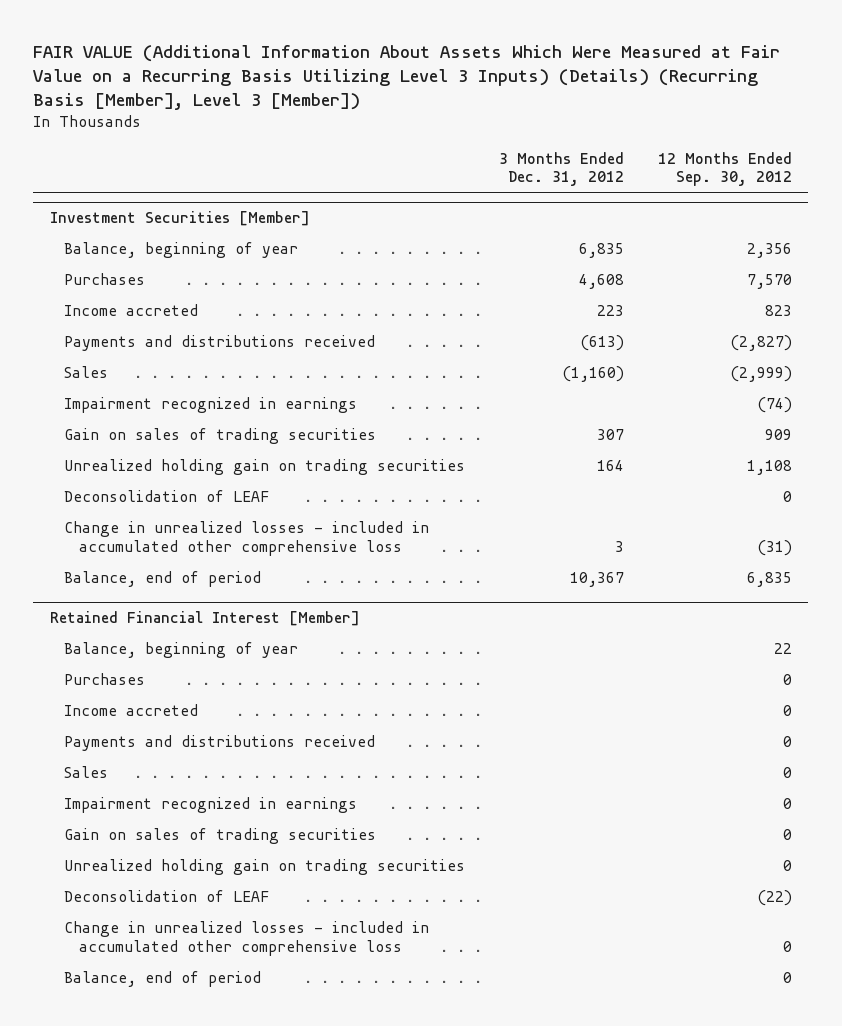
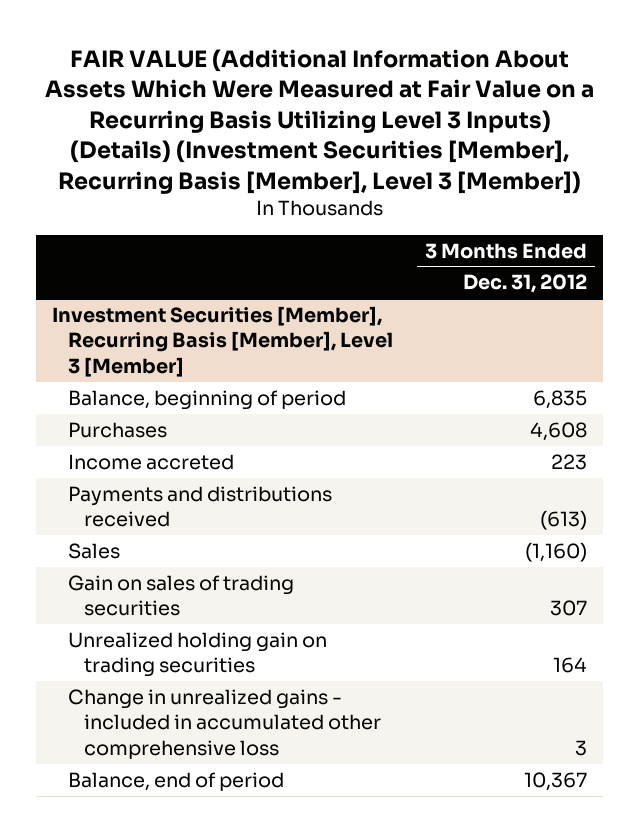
- FAIR VALUE (Additional Information About Assets Which Were Measured at Fair Value on a Recurring Basis Utilizing Level 3 Inputs) (Details) (Recurring Basis [Member], Level 3 [Member])
+ FAIR VALUE (Additional Information About Assets Which Were Measured at Fair Value on a Recurring Basis Utilizing Level 3 Inputs) (Details) (Investment Securities [Member], Recurring Basis [Member], Level 3 [Member])
- | 3 Months Ended Dec. 31, 2012 | 12 Months Ended Sep. 30, 2012
+ | 3 Months Ended Dec. 31, 2012
- Investment Securities [Member]
- Balance, beginning of year | 6,835 | 2,356
+ Investment Securities [Member], Recurring Basis [Member], Level 3 [Member]
+ Balance, beginning of period | 6,835
- Impairment recognized in earnings | | (74)
- Deconsolidation of LEAF | | 0
- Change in unrealized losses - included in accumulated other comprehensive loss | 3 | (31)
+ Change in unrealized gains - included in accumulated other comprehensive loss | 3
- Retained Financial Interest [Member]
- Balance, beginning of year | | 22
- Purchases | | 0
- Income accreted | | 0
- Payments and distributions received | | 0
- Sales | | 0
- Impairment recognized in earnings | | 0
- Gain on sales of trading securities | | 0
- Unrealized holding gain on trading securities | | 0
- Deconsolidation of LEAF | | (22)
- Change in unrealized losses - included in accumulated other comprehensive loss | | 0
- Balance, end of period | | 0

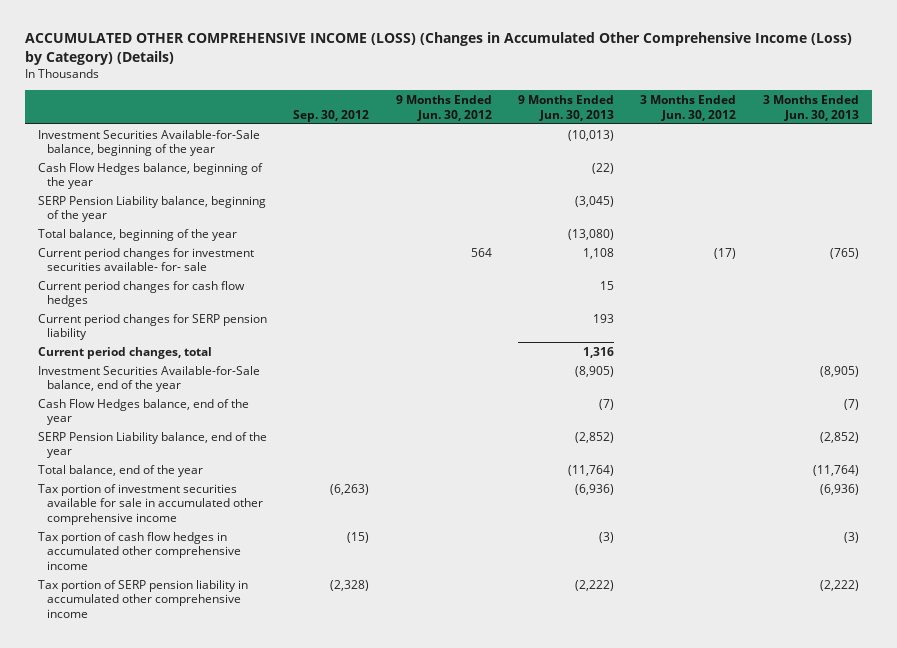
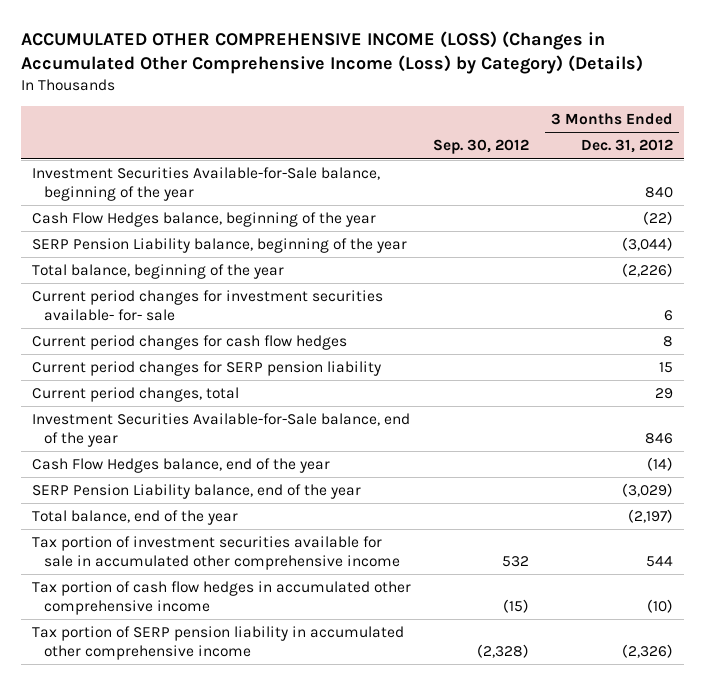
- | Sep. 30, 2012 | 9 Months Ended Jun. 30, 2012 | 9 Months Ended Jun. 30, 2013 | 3 Months Ended Jun. 30, 2012 | 3 Months Ended Jun. 30, 2013
+ | Sep. 30, 2012 | 3 Months Ended Dec. 31, 2012
- Tax portion of investment securities available for sale in accumulated other comprehensive income | (6,263) | | (6,936) | | (6,936)
+ Tax portion of investment securities available for sale in accumulated other comprehensive income | 532 | 544

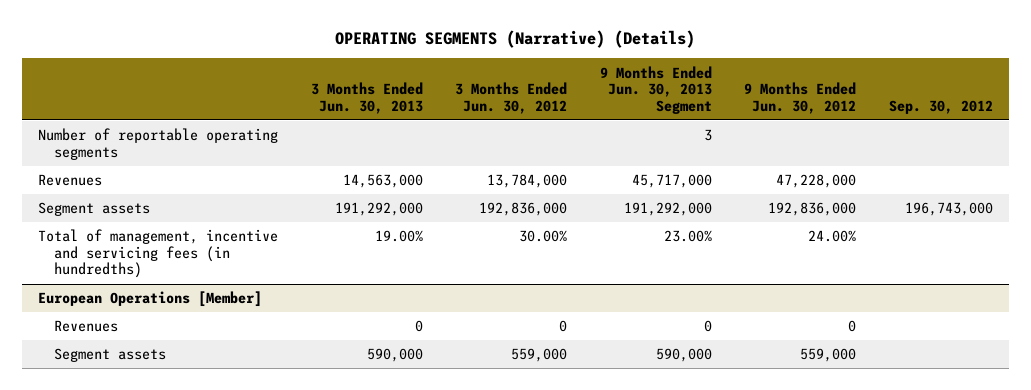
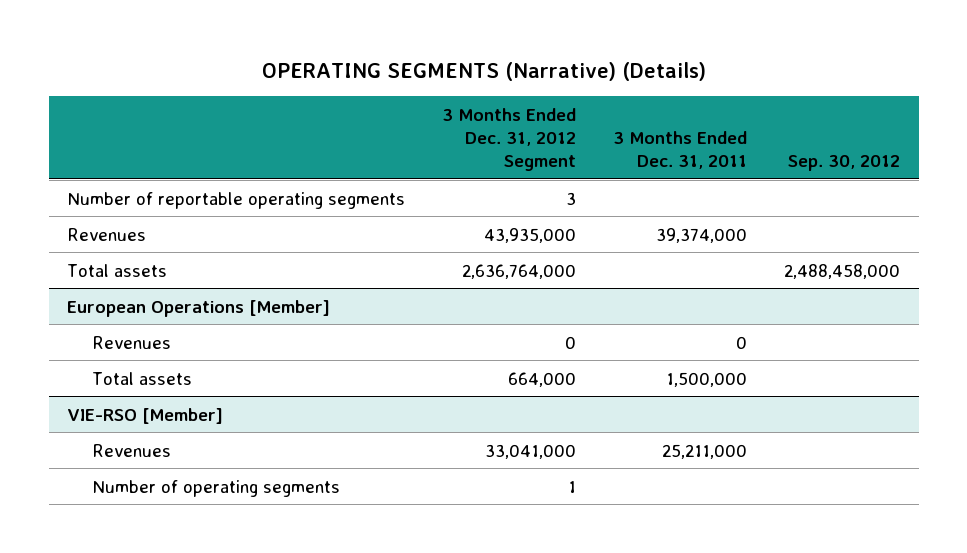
- | 3 Months Ended Jun. 30, 2013 | 3 Months Ended Jun. 30, 2012 | 9 Months Ended Jun. 30, 2013 Segment | 9 Months Ended Jun. 30, 2012 | Sep. 30, 2012
+ | 3 Months Ended Dec. 31, 2012 Segment | 3 Months Ended Dec. 31, 2011 | Sep. 30, 2012
- Segment assets | 191,292,000 | 192,836,000 | 191,292,000 | 192,836,000 | 196,743,000
- Total of management, incentive and servicing fees (in hundredths) | 19.00% | 30.00% | 23.00% | 24.00% |
+ Total assets | 2,636,764,000 | | 2,488,458,000
@ European Operations [Member]
- Segment assets | 590,000 | 559,000 | 590,000 | 559,000 |
+ Total assets | 664,000 | 1,500,000 |
+ VIE-RSO [Member]
+ Revenues | 33,041,000 | 25,211,000 |
+ Number of operating segments | 1 | |

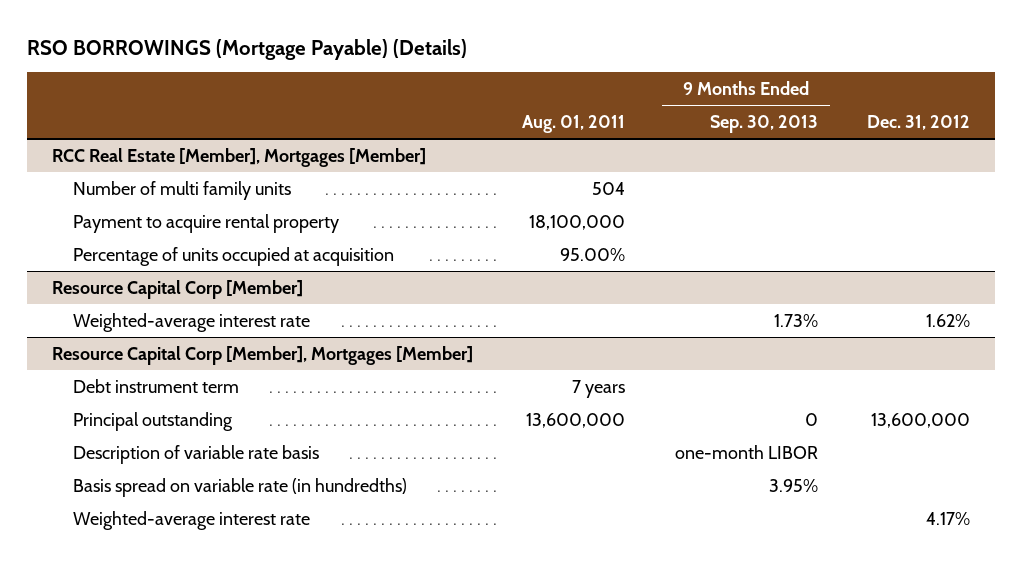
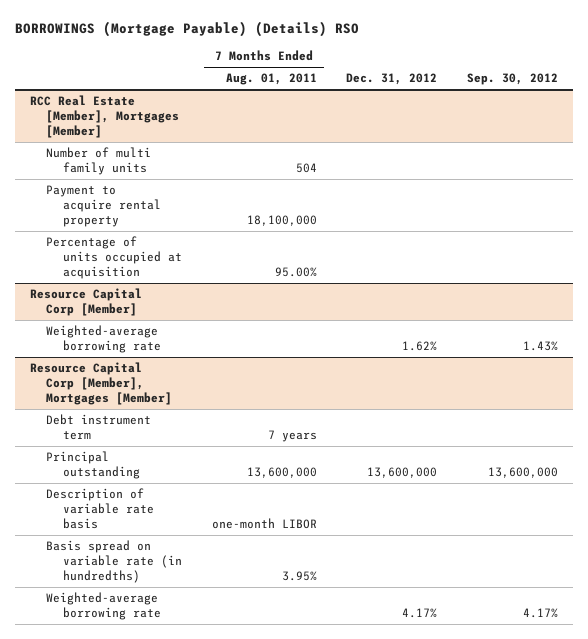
- RSO BORROWINGS (Mortgage Payable) (Details)
+ BORROWINGS (Mortgage Payable) (Details) RSO
- | Aug. 01, 2011 | 9 Months Ended Sep. 30, 2013 | Dec. 31, 2012
+ | 7 Months Ended Aug. 01, 2011 | Dec. 31, 2012 | Sep. 30, 2012
@ Resource Capital Corp [Member]
- Weighted-average interest rate | | 1.73% | 1.62%
+ Weighted-average borrowing rate | | 1.62% | 1.43%
@ Resource Capital Corp [Member], Mortgages [Member]
- Weighted-average interest rate | | | 4.17%
+ Weighted-average borrowing rate | | 4.17% | 4.17%

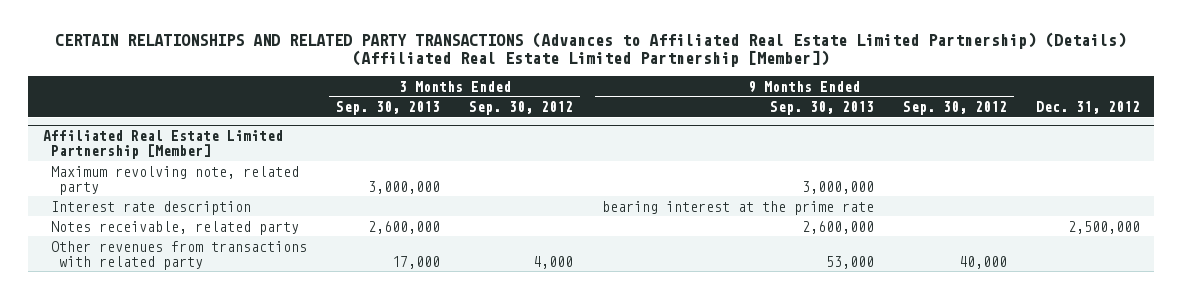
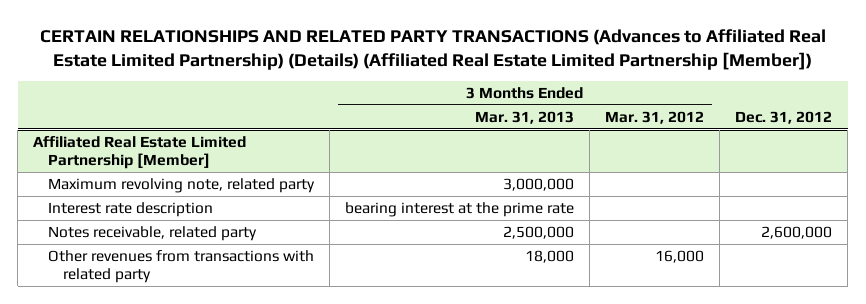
- | 3 Months Ended Sep. 30, 2013 | 3 Months Ended Sep. 30, 2012 | 9 Months Ended Sep. 30, 2013 | 9 Months Ended Sep. 30, 2012 | Dec. 31, 2012
+ | 3 Months Ended Mar. 31, 2013 | 3 Months Ended Mar. 31, 2012 | Dec. 31, 2012
@ Affiliated Real Estate Limited Partnership [Member]
- Notes receivable, related party | 2,600,000 | | 2,600,000 | | 2,500,000
+ Notes receivable, related party | 2,500,000 | | 2,600,000

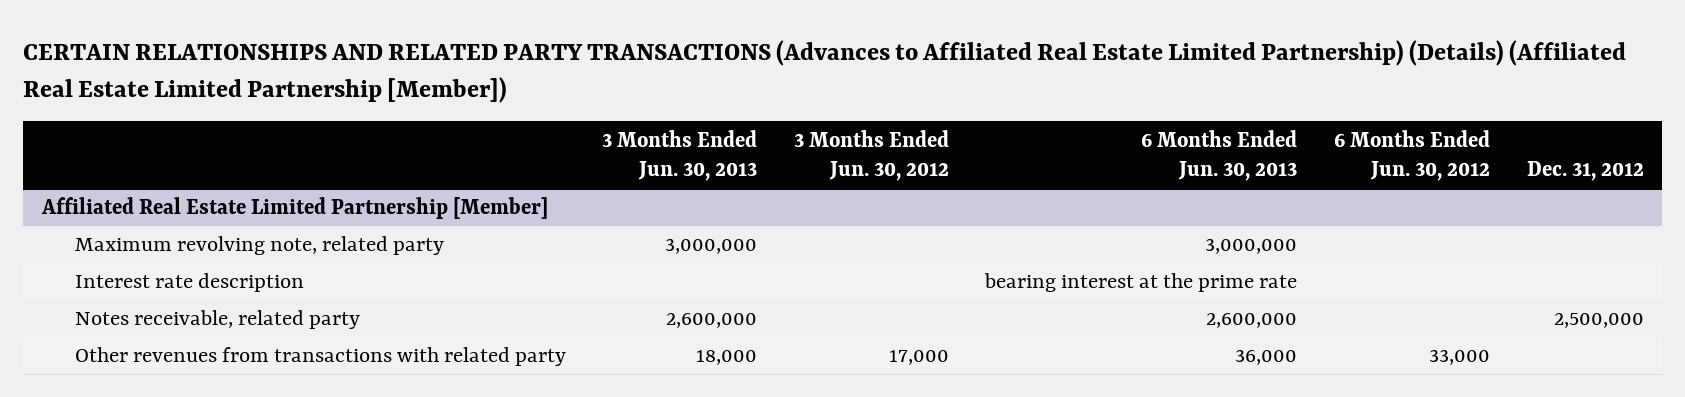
- | 3 Months Ended Mar. 31, 2013 | 3 Months Ended Mar. 31, 2012 | Dec. 31, 2012
+ | 3 Months Ended Jun. 30, 2013 | 3 Months Ended Jun. 30, 2012 | 6 Months Ended Jun. 30, 2013 | 6 Months Ended Jun. 30, 2012 | Dec. 31, 2012
@ Affiliated Real Estate Limited Partnership [Member]
- Notes receivable, related party | 2,500,000 | | 2,600,000
+ Notes receivable, related party | 2,600,000 | | 2,600,000 | | 2,500,000

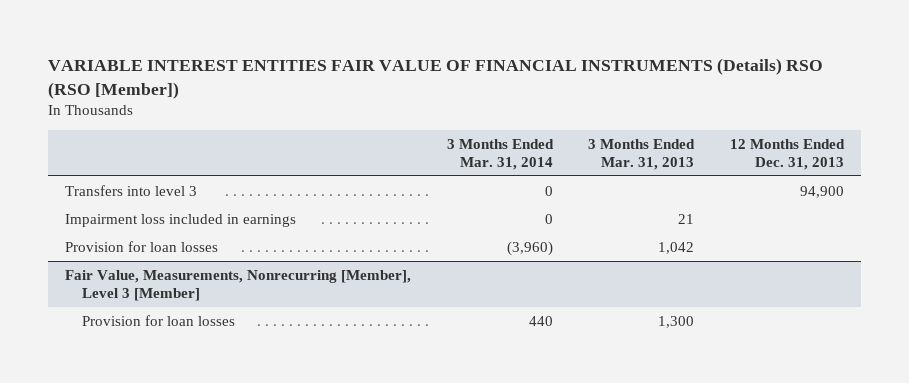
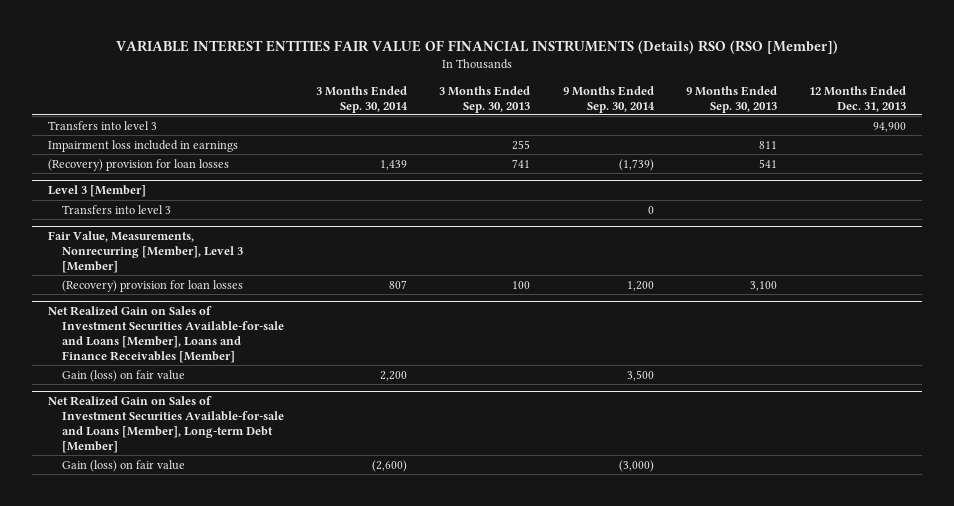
- | 3 Months Ended Mar. 31, 2014 | 3 Months Ended Mar. 31, 2013 | 12 Months Ended Dec. 31, 2013
+ | 3 Months Ended Sep. 30, 2014 | 3 Months Ended Sep. 30, 2013 | 9 Months Ended Sep. 30, 2014 | 9 Months Ended Sep. 30, 2013 | 12 Months Ended Dec. 31, 2013
- Provision for loan losses | (3,960) | 1,042 |
+ (Recovery) provision for loan losses | 1,439 | 741 | (1,739) | 541 |
+ Level 3 [Member]
+ Transfers into level 3 | | | 0 | |
@ Fair Value, Measurements, Nonrecurring [Member], Level 3 [Member]
- Provision for loan losses | 440 | 1,300 |
+ (Recovery) provision for loan losses | 807 | 100 | 1,200 | 3,100 |
+ Net Realized Gain on Sales of Investment Securities Available-for-sale and Loans [Member], Loans and Finance Receivables [Member]
+ Gain (loss) on fair value | 2,200 | | 3,500 | |
+ Net Realized Gain on Sales of Investment Securities Available-for-sale and Loans [Member], Long-term Debt [Member]
+ Gain (loss) on fair value | (2,600) | | (3,000) | |

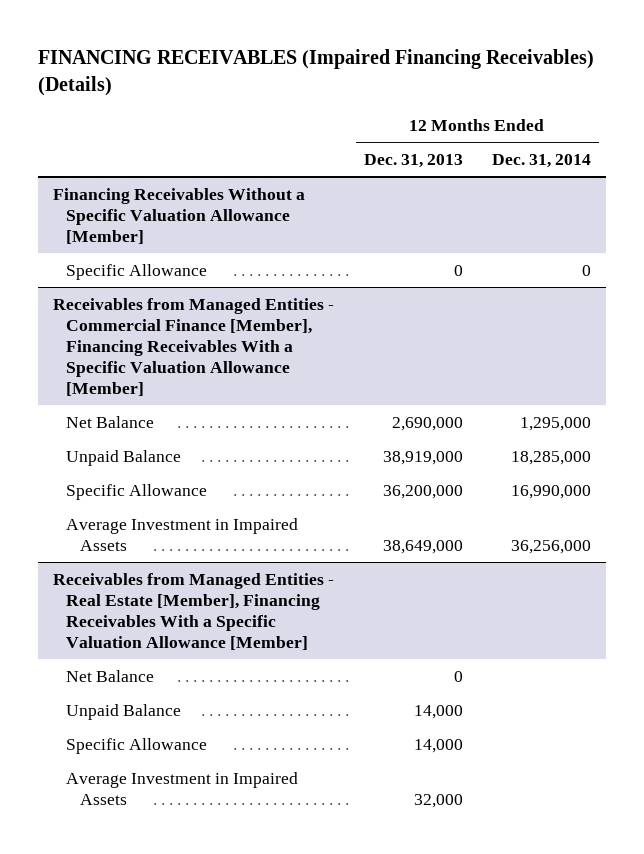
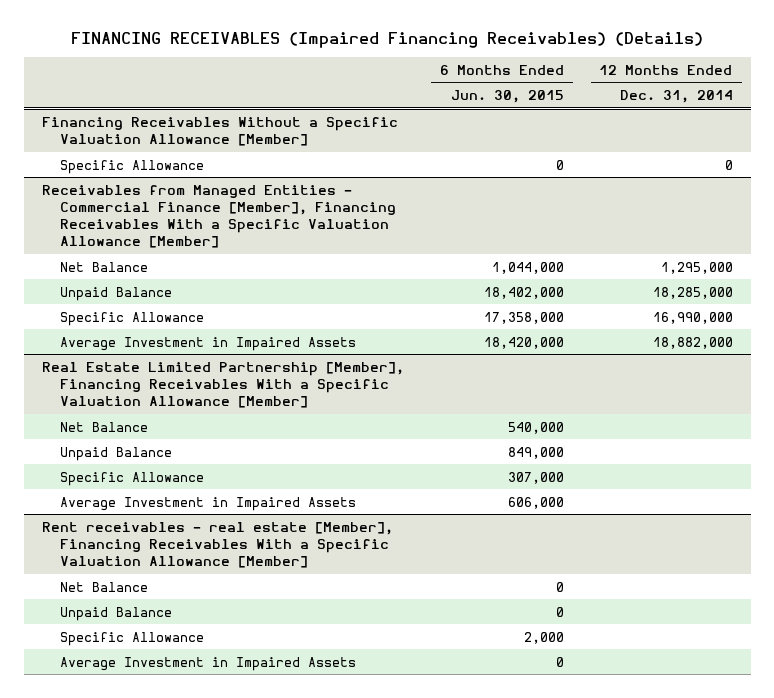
- | 12 Months Ended Dec. 31, 2013 | 12 Months Ended Dec. 31, 2014
+ | 6 Months Ended Jun. 30, 2015 | 12 Months Ended Dec. 31, 2014
@ Receivables from Managed Entities - Commercial Finance [Member], Financing Receivables With a Specific Valuation Allowance [Member]
- Average Investment in Impaired Assets | 38,649,000 | 36,256,000
- Receivables from Managed Entities - Real Estate [Member], Financing Receivables With a Specific Valuation Allowance [Member]
@ Receivables from Managed Entities - Commercial Finance [Member], Financing Receivables With a Specific Valuation Allowance [Member]
+ Average Investment in Impaired Assets | 18,420,000 | 18,882,000
+ Real Estate Limited Partnership [Member], Financing Receivables With a Specific Valuation Allowance [Member]
+ Net Balance | 540,000 |
+ Unpaid Balance | 849,000 |
+ Specific Allowance | 307,000 |
+ Average Investment in Impaired Assets | 606,000 |
+ Rent receivables - real estate [Member], Financing Receivables With a Specific Valuation Allowance [Member]

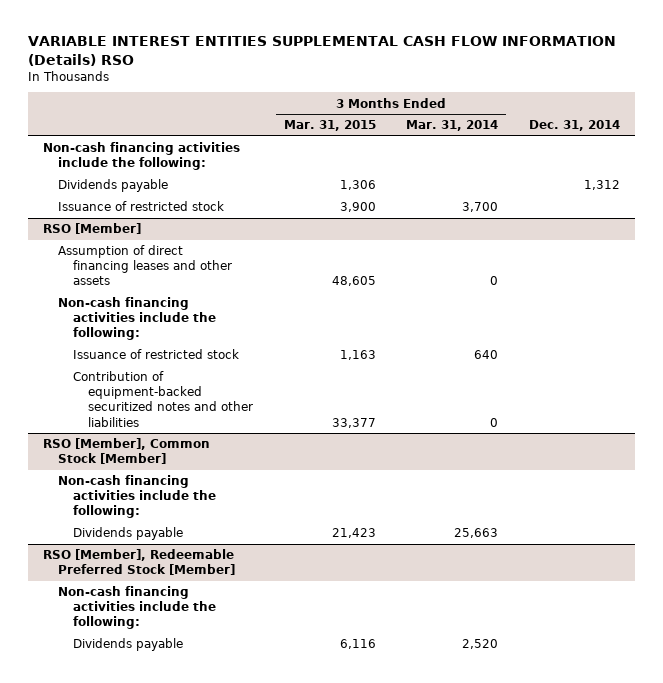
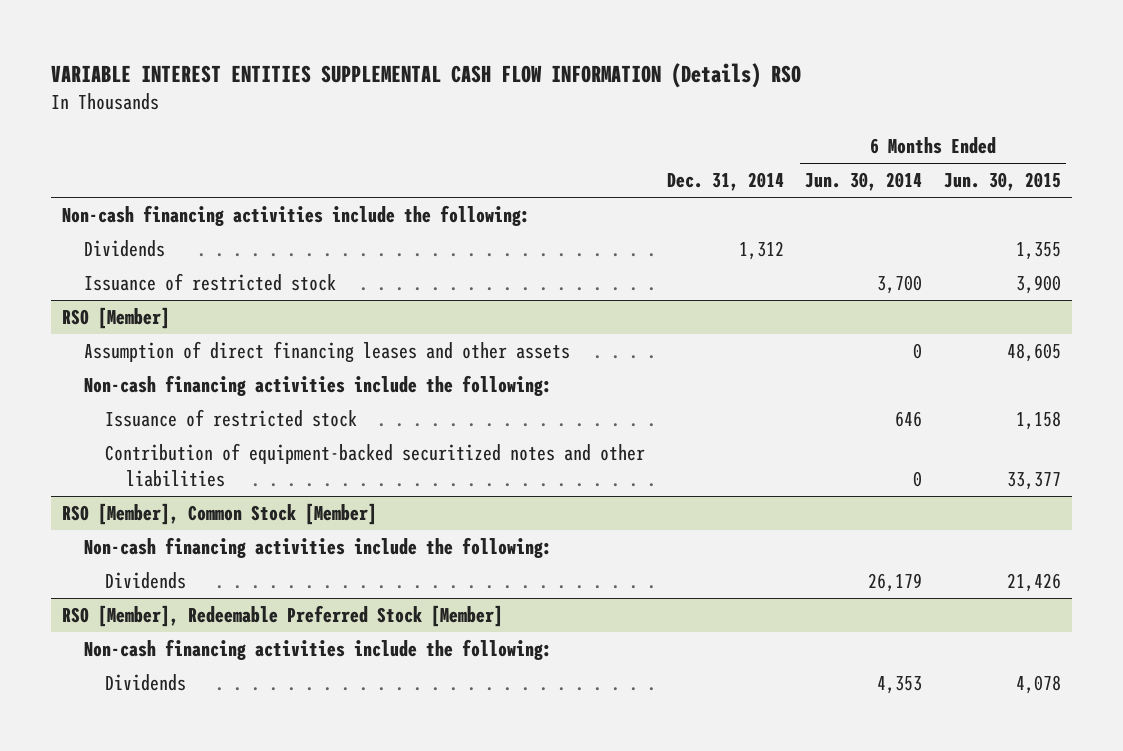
- | 3 Months Ended Mar. 31, 2015 | 3 Months Ended Mar. 31, 2014 | Dec. 31, 2014
+ | Dec. 31, 2014 | 6 Months Ended Jun. 30, 2014 | 6 Months Ended Jun. 30, 2015
- Dividends payable | 1,306 | | 1,312
+ Dividends | 1,312 | | 1,355
@ RSO [Member], Common Stock [Member]
- Dividends payable | 21,423 | 25,663 |
+ Dividends | | 26,179 | 21,426
@ RSO [Member], Redeemable Preferred Stock [Member]
- Dividends payable | 6,116 | 2,520 |
+ Dividends | | 4,353 | 4,078

